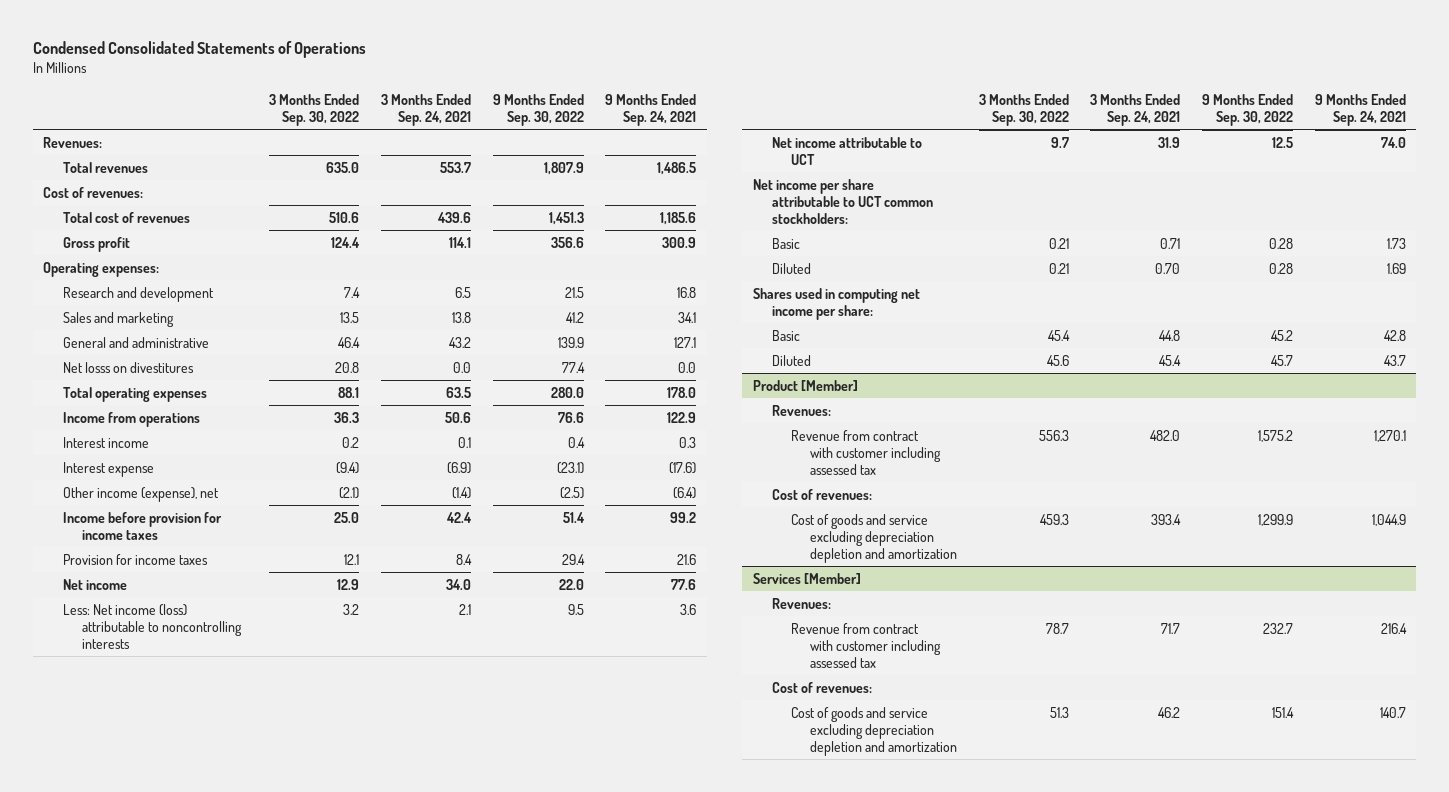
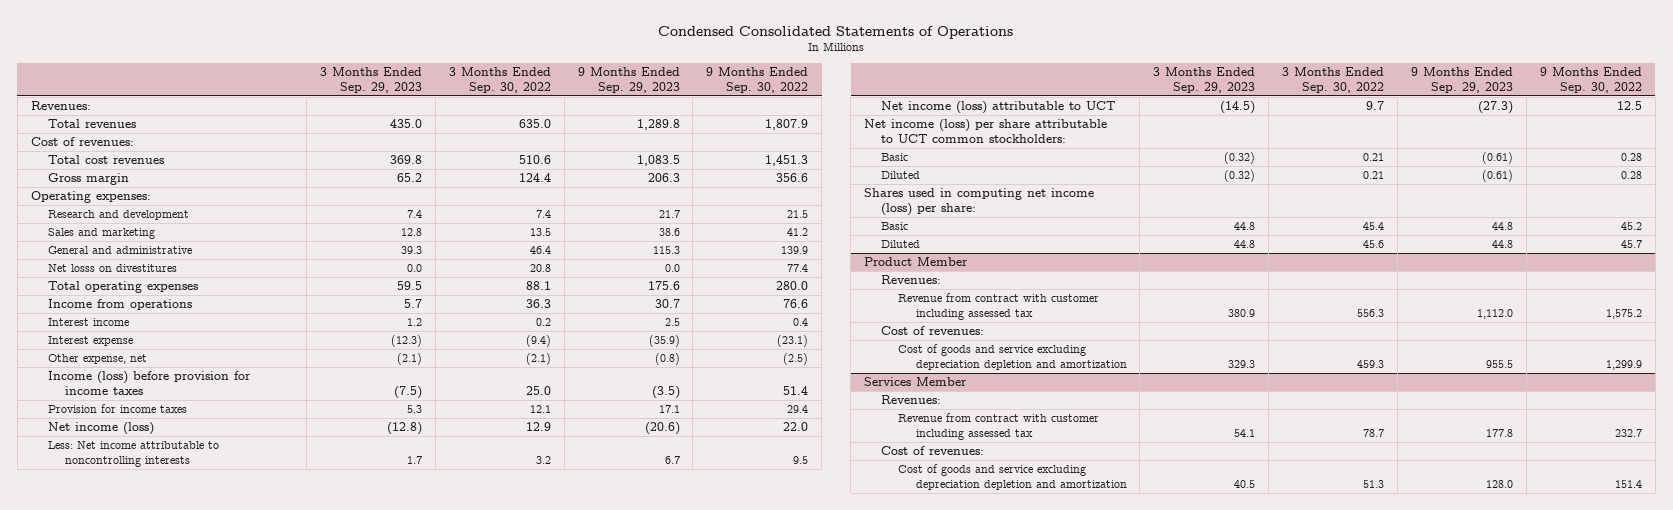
- | 3 Months Ended Sep. 30, 2022 | 3 Months Ended Sep. 24, 2021 | 9 Months Ended Sep. 30, 2022 | 9 Months Ended Sep. 24, 2021
+ | 3 Months Ended Sep. 29, 2023 | 3 Months Ended Sep. 30, 2022 | 9 Months Ended Sep. 29, 2023 | 9 Months Ended Sep. 30, 2022
- Total cost of revenues | 510.6 | 439.6 | 1,451.3 | 1,185.6
- Gross profit | 124.4 | 114.1 | 356.6 | 300.9
+ Total cost revenues | 369.8 | 510.6 | 1,083.5 | 1,451.3
+ Gross margin | 65.2 | 124.4 | 206.3 | 356.6
- Other income (expense), net | (2.1) | (1.4) | (2.5) | (6.4)
- Income before provision for income taxes | 25.0 | 42.4 | 51.4 | 99.2
+ Other expense, net | (2.1) | (2.1) | (0.8) | (2.5)
+ Income (loss) before provision for income taxes | (7.5) | 25.0 | (3.5) | 51.4
- Net income | 12.9 | 34.0 | 22.0 | 77.6
- Less: Net income (loss) attributable to noncontrolling interests | 3.2 | 2.1 | 9.5 | 3.6
- Net income attributable to UCT | 9.7 | 31.9 | 12.5 | 74.0
- Net income per share attributable to UCT common stockholders:
+ Net income (loss) | (12.8) | 12.9 | (20.6) | 22.0
+ Less: Net income attributable to noncontrolling interests | 1.7 | 3.2 | 6.7 | 9.5
+ Net income (loss) attributable to UCT | (14.5) | 9.7 | (27.3) | 12.5
+ Net income (loss) per share attributable to UCT common stockholders:
- Shares used in computing net income per share:
+ Shares used in computing net income (loss) per share:
- Product [Member]
+ Product Member
- Services [Member]
+ Services Member

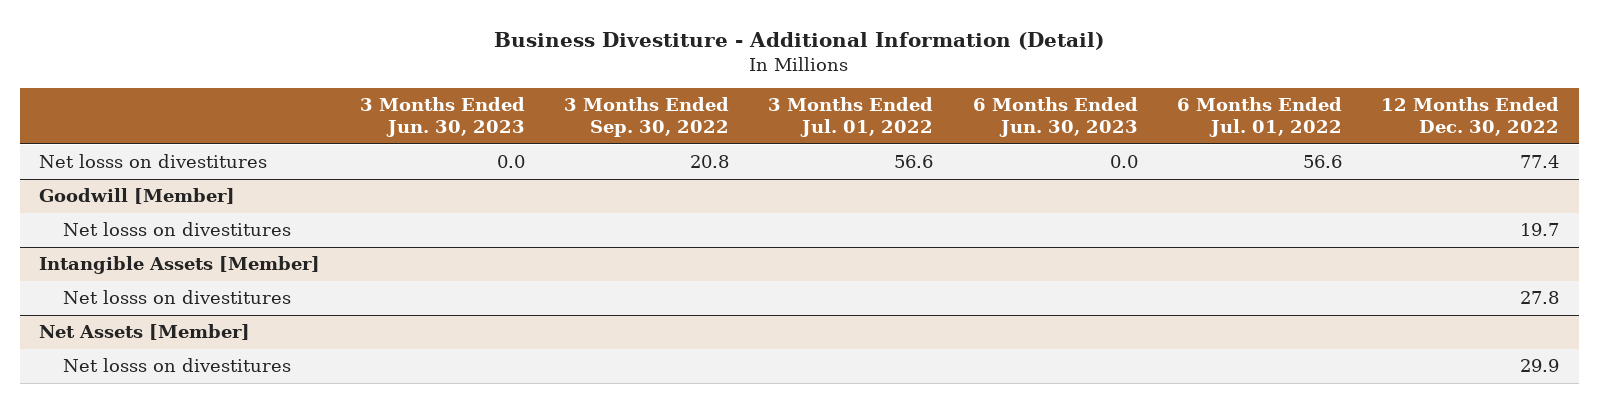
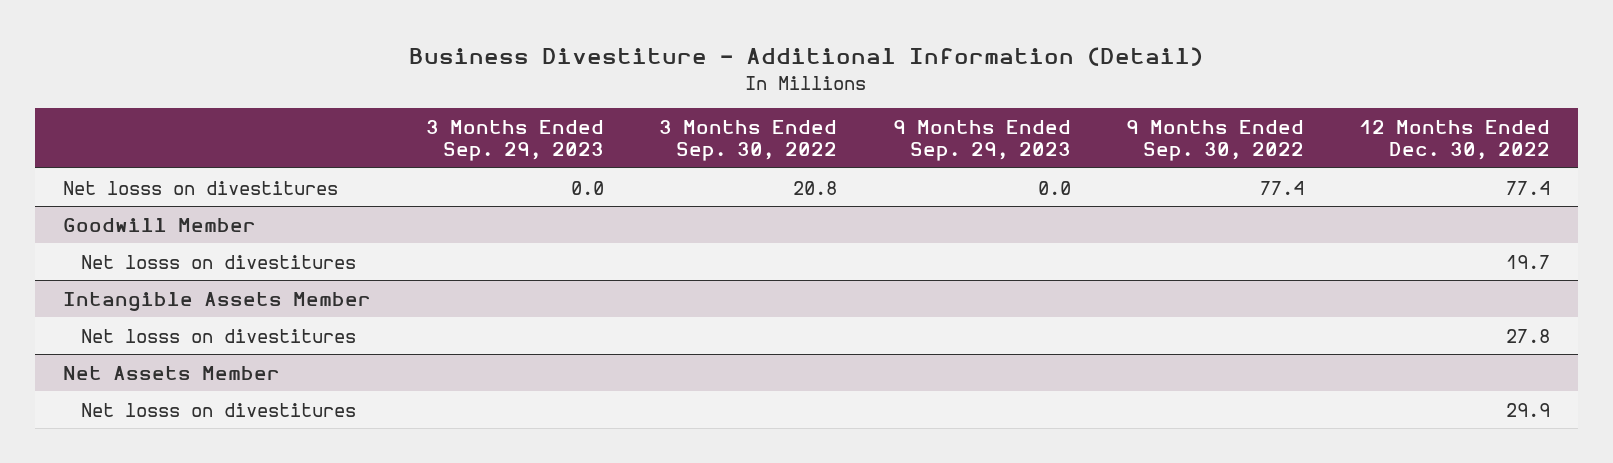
- | 3 Months Ended Jun. 30, 2023 | 3 Months Ended Sep. 30, 2022 | 3 Months Ended Jul. 01, 2022 | 6 Months Ended Jun. 30, 2023 | 6 Months Ended Jul. 01, 2022 | 12 Months Ended Dec. 30, 2022
+ | 3 Months Ended Sep. 29, 2023 | 3 Months Ended Sep. 30, 2022 | 9 Months Ended Sep. 29, 2023 | 9 Months Ended Sep. 30, 2022 | 12 Months Ended Dec. 30, 2022
- Goodwill [Member]
+ Goodwill Member
- Intangible Assets [Member]
+ Intangible Assets Member
- Net Assets [Member]
+ Net Assets Member

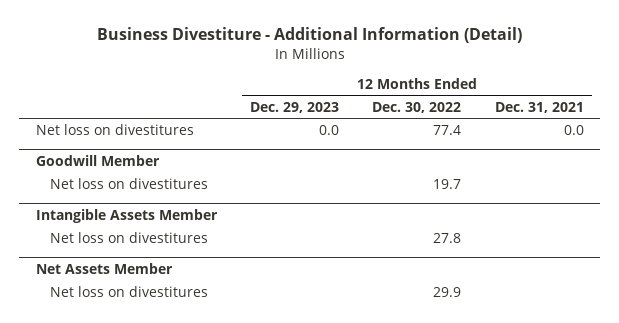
- | 3 Months Ended Sep. 29, 2023 | 3 Months Ended Sep. 30, 2022 | 9 Months Ended Sep. 29, 2023 | 9 Months Ended Sep. 30, 2022 | 12 Months Ended Dec. 30, 2022
+ | 12 Months Ended Dec. 29, 2023 | 12 Months Ended Dec. 30, 2022 | 12 Months Ended Dec. 31, 2021
- Net losss on divestitures | 0.0 | 20.8 | 0.0 | 77.4 | 77.4
+ Net loss on divestitures | 0.0 | 77.4 | 0.0
@ Goodwill Member
- Net losss on divestitures | | | | | 19.7
+ Net loss on divestitures | | 19.7 |
@ Intangible Assets Member
- Net losss on divestitures | | | | | 27.8
+ Net loss on divestitures | | 27.8 |
@ Net Assets Member
- Net losss on divestitures | | | | | 29.9
+ Net loss on divestitures | | 29.9 |

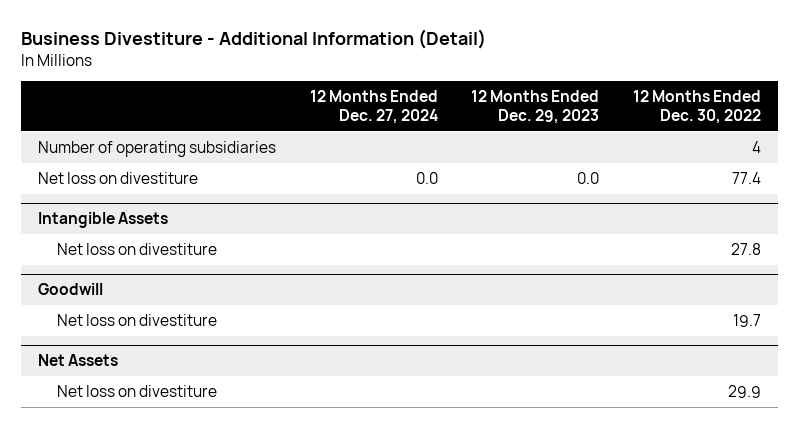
- | 12 Months Ended Dec. 29, 2023 | 12 Months Ended Dec. 30, 2022 | 12 Months Ended Dec. 31, 2021
+ | 12 Months Ended Dec. 27, 2024 | 12 Months Ended Dec. 29, 2023 | 12 Months Ended Dec. 30, 2022
- Net loss on divestitures | 0.0 | 77.4 | 0.0
- Goodwill Member
- Net loss on divestitures | | 19.7 |
- Intangible Assets Member
- Net loss on divestitures | | 27.8 |
- Net Assets Member
- Net loss on divestitures | | 29.9 |
+ Number of operating subsidiaries | | | 4
+ Net loss on divestiture | 0.0 | 0.0 | 77.4
+ Intangible Assets
+ Net loss on divestiture | | | 27.8
+ Goodwill
+ Net loss on divestiture | | | 19.7
+ Net Assets
+ Net loss on divestiture | | | 29.9

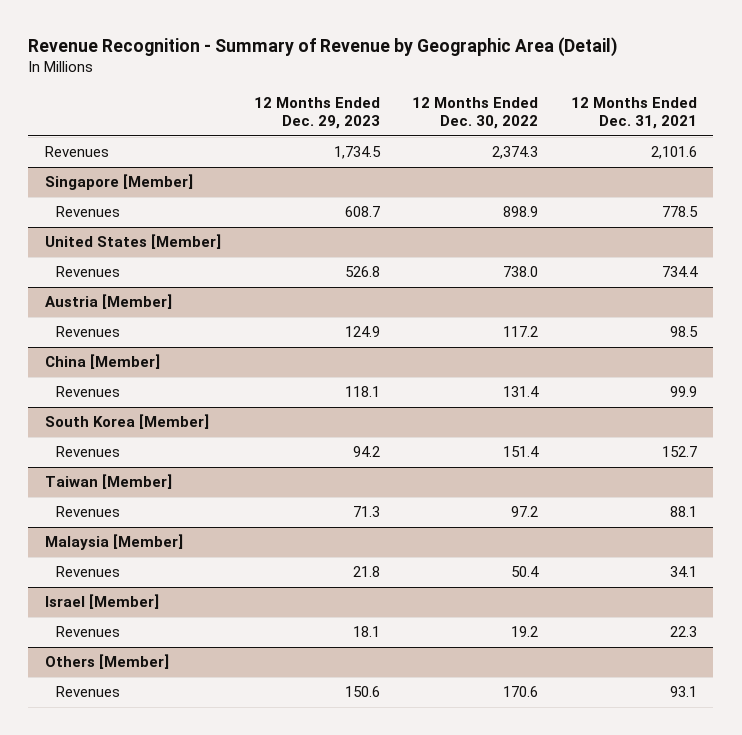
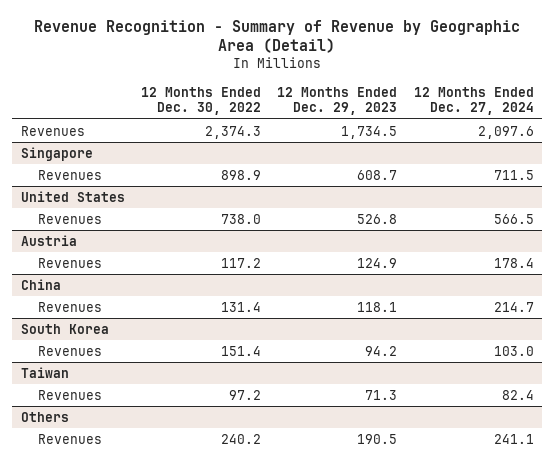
- | 12 Months Ended Dec. 29, 2023 | 12 Months Ended Dec. 30, 2022 | 12 Months Ended Dec. 31, 2021
+ | 12 Months Ended Dec. 30, 2022 | 12 Months Ended Dec. 29, 2023 | 12 Months Ended Dec. 27, 2024
- Singapore [Member]
+ Singapore
- United States [Member]
+ United States
- Austria [Member]
+ Austria
- China [Member]
+ China
- South Korea [Member]
+ South Korea
- Taiwan [Member]
+ Taiwan
- Malaysia [Member]
- Revenues | 21.8 | 50.4 | 34.1
- Israel [Member]
- Revenues | 18.1 | 19.2 | 22.3
- Others [Member]
- Revenues | 150.6 | 170.6 | 93.1
+ Others
+ Revenues | 240.2 | 190.5 | 241.1

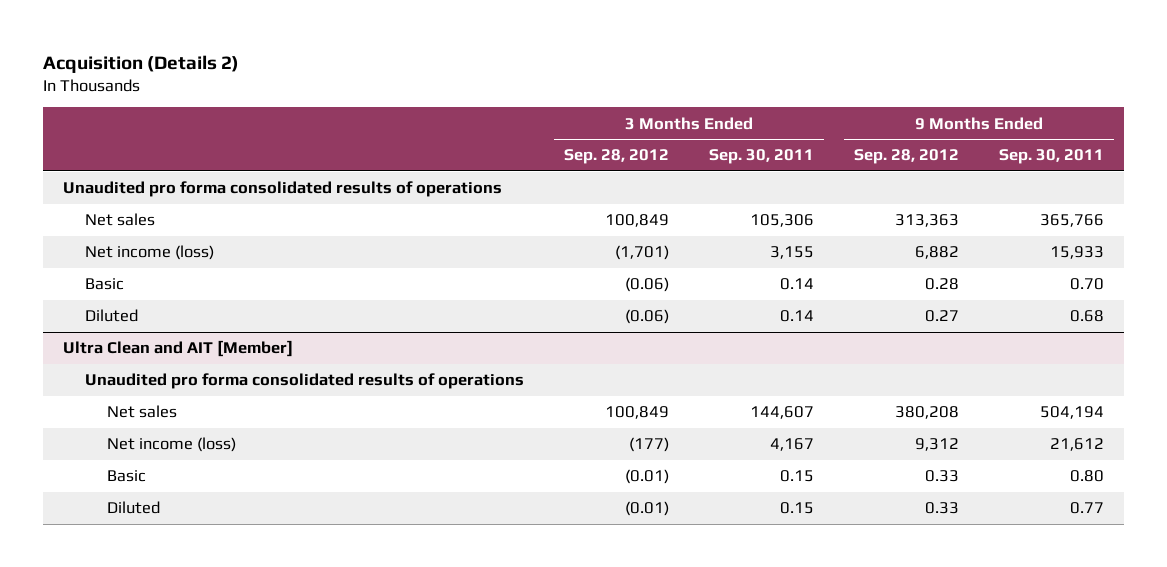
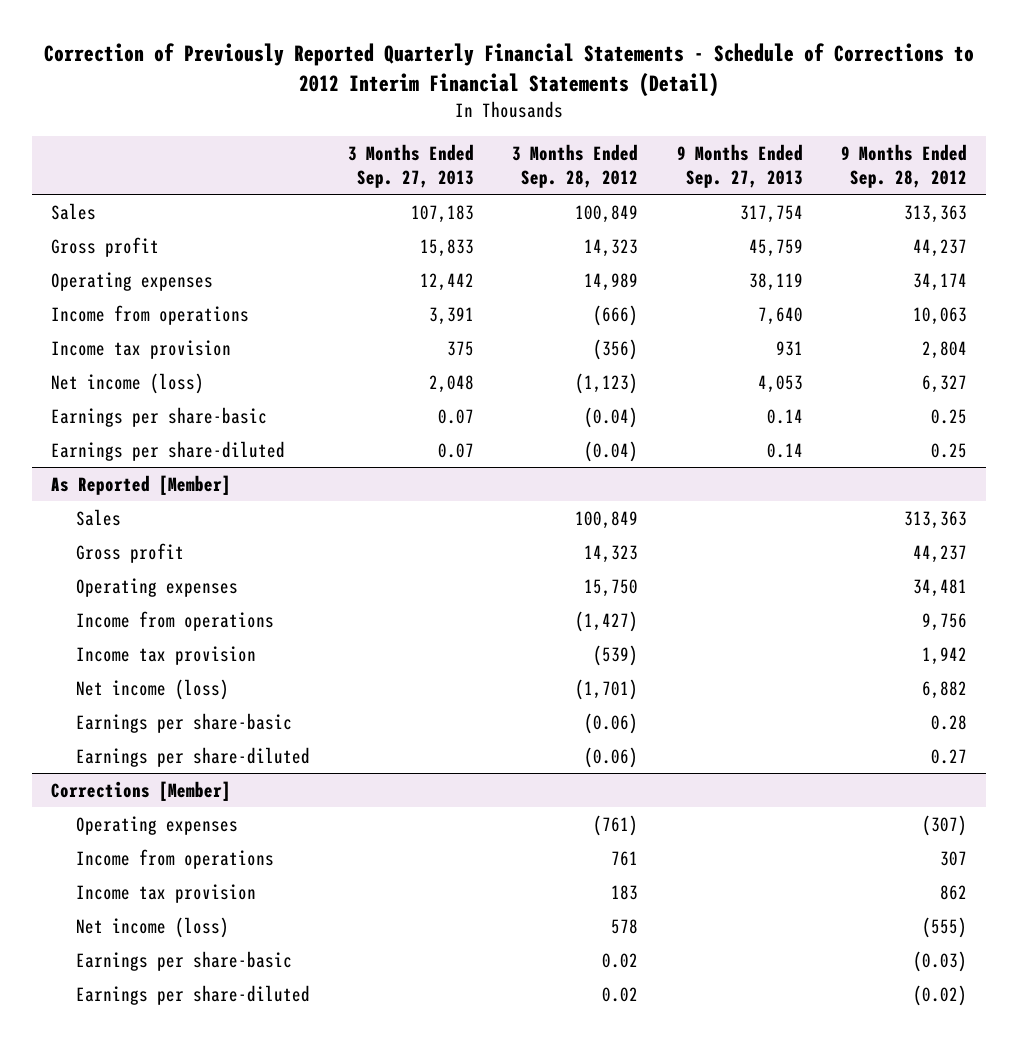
- Acquisition (Details 2)
+ Correction of Previously Reported Quarterly Financial Statements - Schedule of Corrections to 2012 Interim Financial Statements (Detail)
- | 3 Months Ended Sep. 28, 2012 | 3 Months Ended Sep. 30, 2011 | 9 Months Ended Sep. 28, 2012 | 9 Months Ended Sep. 30, 2011
+ | 3 Months Ended Sep. 27, 2013 | 3 Months Ended Sep. 28, 2012 | 9 Months Ended Sep. 27, 2013 | 9 Months Ended Sep. 28, 2012
- Unaudited pro forma consolidated results of operations
- Net sales | 100,849 | 105,306 | 313,363 | 365,766
+ Sales | 107,183 | 100,849 | 317,754 | 313,363
+ Gross profit | 15,833 | 14,323 | 45,759 | 44,237
+ Operating expenses | 12,442 | 14,989 | 38,119 | 34,174
+ Income from operations | 3,391 | (666) | 7,640 | 10,063
+ Income tax provision | 375 | (356) | 931 | 2,804
+ Net income (loss) | 2,048 | (1,123) | 4,053 | 6,327
+ Earnings per share-basic | 0.07 | (0.04) | 0.14 | 0.25
+ Earnings per share-diluted | 0.07 | (0.04) | 0.14 | 0.25
+ As Reported [Member]
+ Sales | | 100,849 | | 313,363
+ Gross profit | | 14,323 | | 44,237
+ Operating expenses | | 15,750 | | 34,481
+ Income from operations | | (1,427) | | 9,756
+ Income tax provision | | (539) | | 1,942
- Basic | (0.06) | 0.14 | 0.28 | 0.70
- Diluted | (0.06) | 0.14 | 0.27 | 0.68
- Ultra Clean and AIT [Member]
- Unaudited pro forma consolidated results of operations
- Net sales | 100,849 | 144,607 | 380,208 | 504,194
- Net income (loss) | (177) | 4,167 | 9,312 | 21,612
- Basic | (0.01) | 0.15 | 0.33 | 0.80
- Diluted | (0.01) | 0.15 | 0.33 | 0.77
+ Earnings per share-basic | | (0.06) | | 0.28
+ Earnings per share-diluted | | (0.06) | | 0.27
+ Corrections [Member]
+ Operating expenses | | (761) | | (307)
+ Income from operations | | 761 | | 307
+ Income tax provision | | 183 | | 862
+ Net income (loss) | | 578 | | (555)
+ Earnings per share-basic | | 0.02 | | (0.03)
+ Earnings per share-diluted | | 0.02 | | (0.02)

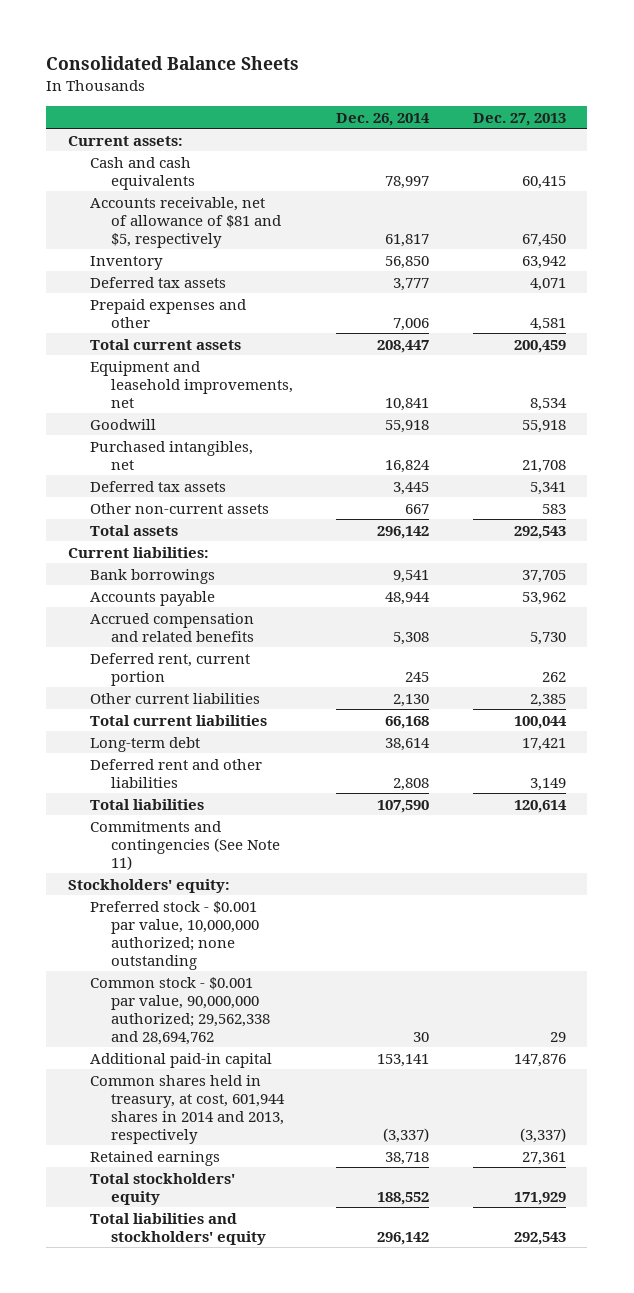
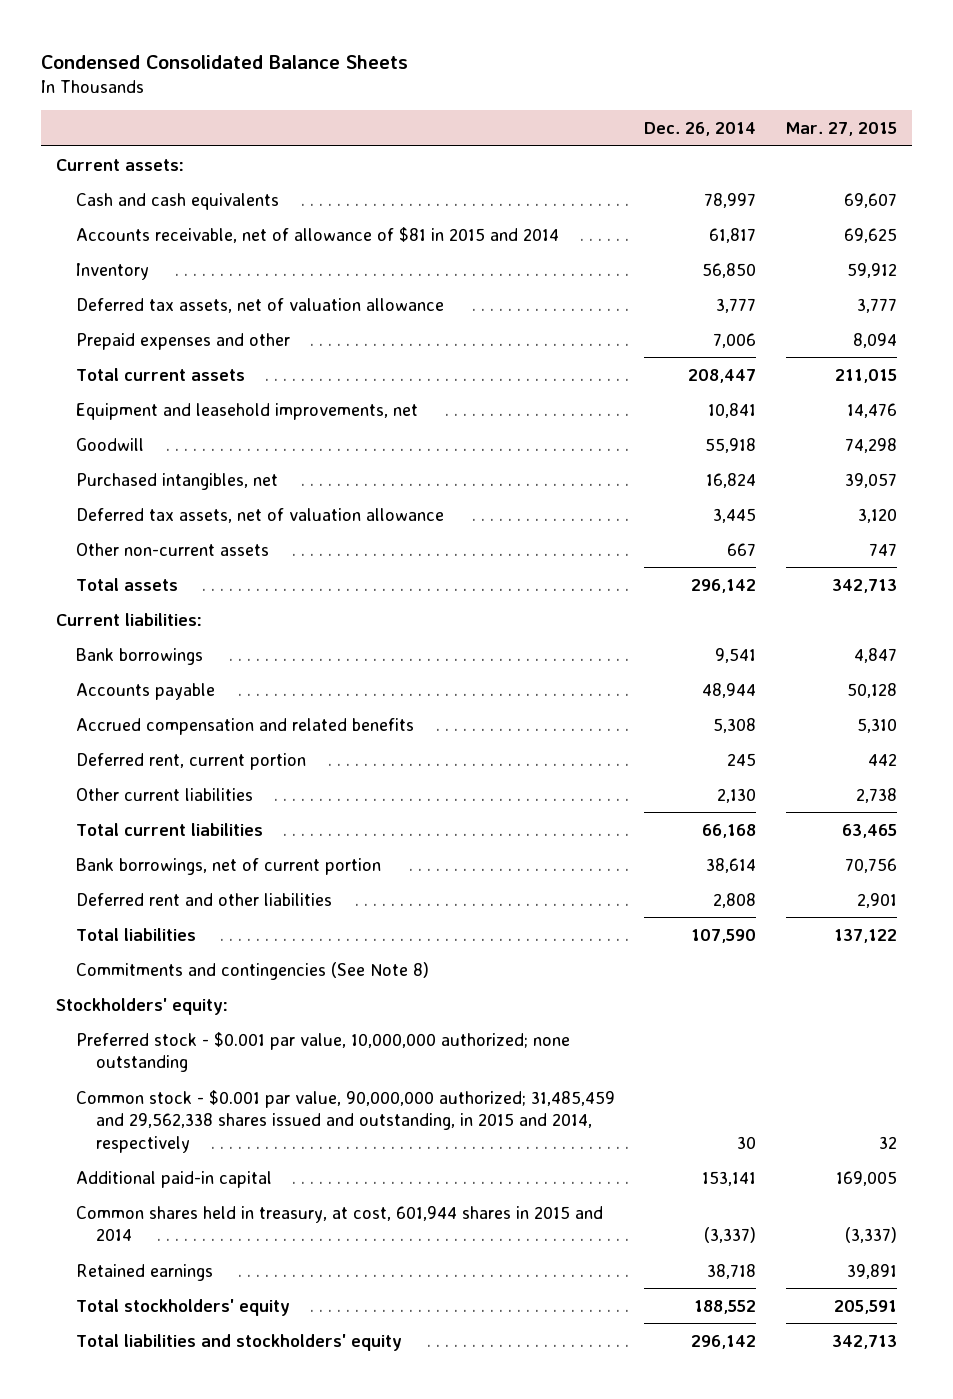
- Consolidated Balance Sheets
+ Condensed Consolidated Balance Sheets
- | Dec. 26, 2014 | Dec. 27, 2013
+ | Dec. 26, 2014 | Mar. 27, 2015
- Accounts receivable, net of allowance of $81 and $5, respectively | 61,817 | 67,450
+ Accounts receivable, net of allowance of $81 in 2015 and 2014 | 61,817 | 69,625
- Deferred tax assets | 3,777 | 4,071
+ Deferred tax assets, net of valuation allowance | 3,777 | 3,777
- Deferred tax assets | 3,445 | 5,341
+ Deferred tax assets, net of valuation allowance | 3,445 | 3,120
- Long-term debt | 38,614 | 17,421
+ Bank borrowings, net of current portion | 38,614 | 70,756
- Commitments and contingencies (See Note 11)
+ Commitments and contingencies (See Note 8)
- Common stock - $0.001 par value, 90,000,000 authorized; 29,562,338 and 28,694,762 | 30 | 29
+ Common stock - $0.001 par value, 90,000,000 authorized; 31,485,459 and 29,562,338 shares issued and outstanding, in 2015 and 2014, respectively | 30 | 32
- Common shares held in treasury, at cost, 601,944 shares in 2014 and 2013, respectively | (3,337) | (3,337)
+ Common shares held in treasury, at cost, 601,944 shares in 2015 and 2014 | (3,337) | (3,337)

